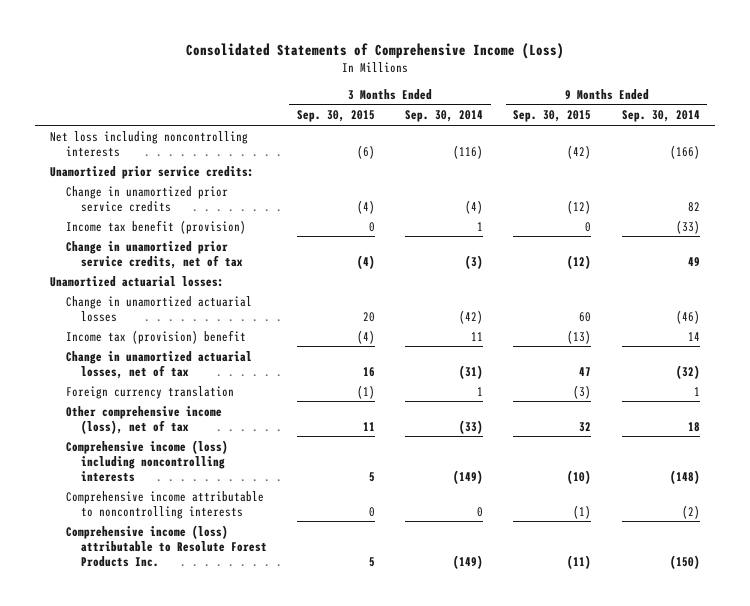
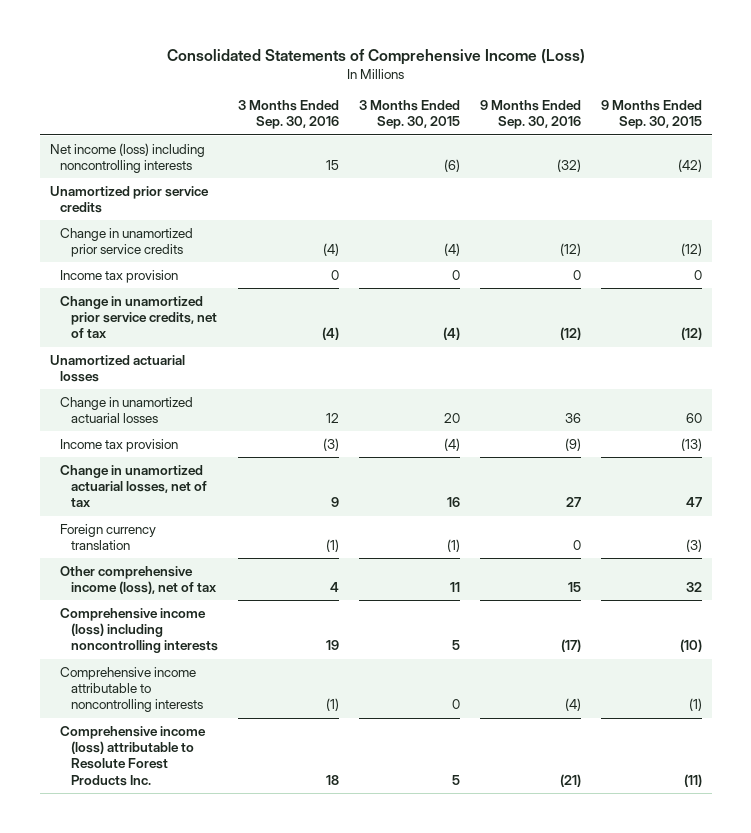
- | 3 Months Ended Sep. 30, 2015 | 3 Months Ended Sep. 30, 2014 | 9 Months Ended Sep. 30, 2015 | 9 Months Ended Sep. 30, 2014
+ | 3 Months Ended Sep. 30, 2016 | 3 Months Ended Sep. 30, 2015 | 9 Months Ended Sep. 30, 2016 | 9 Months Ended Sep. 30, 2015
- Net loss including noncontrolling interests | (6) | (116) | (42) | (166)
- Unamortized prior service credits:
+ Net income (loss) including noncontrolling interests | 15 | (6) | (32) | (42)
+ Unamortized prior service credits
- Income tax benefit (provision) | 0 | 1 | 0 | (33)
+ Income tax provision | 0 | 0 | 0 | 0
- Unamortized actuarial losses:
+ Unamortized actuarial losses
- Income tax (provision) benefit | (4) | 11 | (13) | 14
+ Income tax provision | (3) | (4) | (9) | (13)

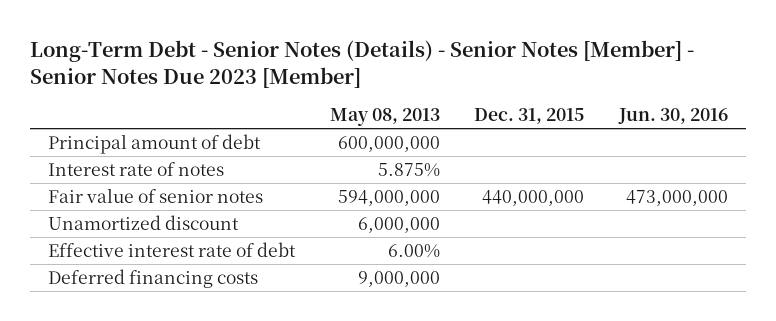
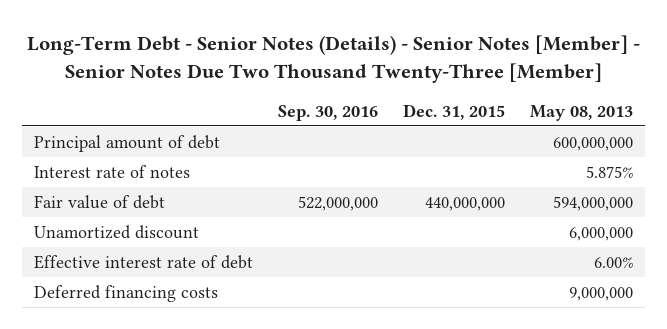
- Long-Term Debt - Senior Notes (Details) - Senior Notes [Member] - Senior Notes Due 2023 [Member]
+ Long-Term Debt - Senior Notes (Details) - Senior Notes [Member] - Senior Notes Due Two Thousand Twenty-Three [Member]
- | May 08, 2013 | Dec. 31, 2015 | Jun. 30, 2016
+ | Sep. 30, 2016 | Dec. 31, 2015 | May 08, 2013
- Fair value of senior notes | 594,000,000 | 440,000,000 | 473,000,000
+ Fair value of debt | 522,000,000 | 440,000,000 | 594,000,000

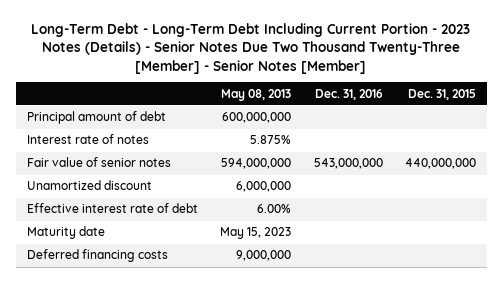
- Long-Term Debt - Senior Notes (Details) - Senior Notes [Member] - Senior Notes Due Two Thousand Twenty-Three [Member]
+ Long-Term Debt - Long-Term Debt Including Current Portion - 2023 Notes (Details) - Senior Notes Due Two Thousand Twenty-Three [Member] - Senior Notes [Member]
- | Sep. 30, 2016 | Dec. 31, 2015 | May 08, 2013
+ | May 08, 2013 | Dec. 31, 2016 | Dec. 31, 2015
- Fair value of debt | 522,000,000 | 440,000,000 | 594,000,000
+ Fair value of senior notes | 594,000,000 | 543,000,000 | 440,000,000
+ Maturity date | May 15, 2023 | |

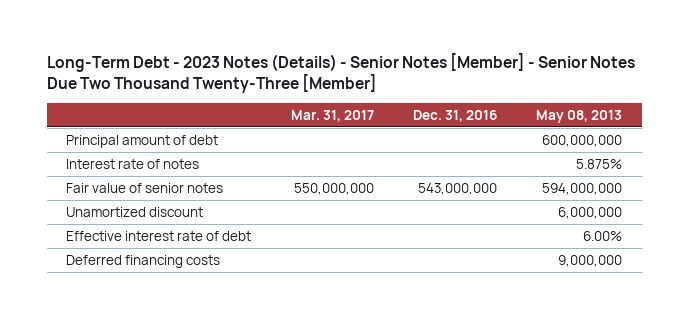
- Long-Term Debt - Long-Term Debt Including Current Portion - 2023 Notes (Details) - Senior Notes Due Two Thousand Twenty-Three [Member] - Senior Notes [Member]
+ Long-Term Debt - 2023 Notes (Details) - Senior Notes [Member] - Senior Notes Due Two Thousand Twenty-Three [Member]
- | May 08, 2013 | Dec. 31, 2016 | Dec. 31, 2015
+ | Mar. 31, 2017 | Dec. 31, 2016 | May 08, 2013
- Maturity date | May 15, 2023 | |

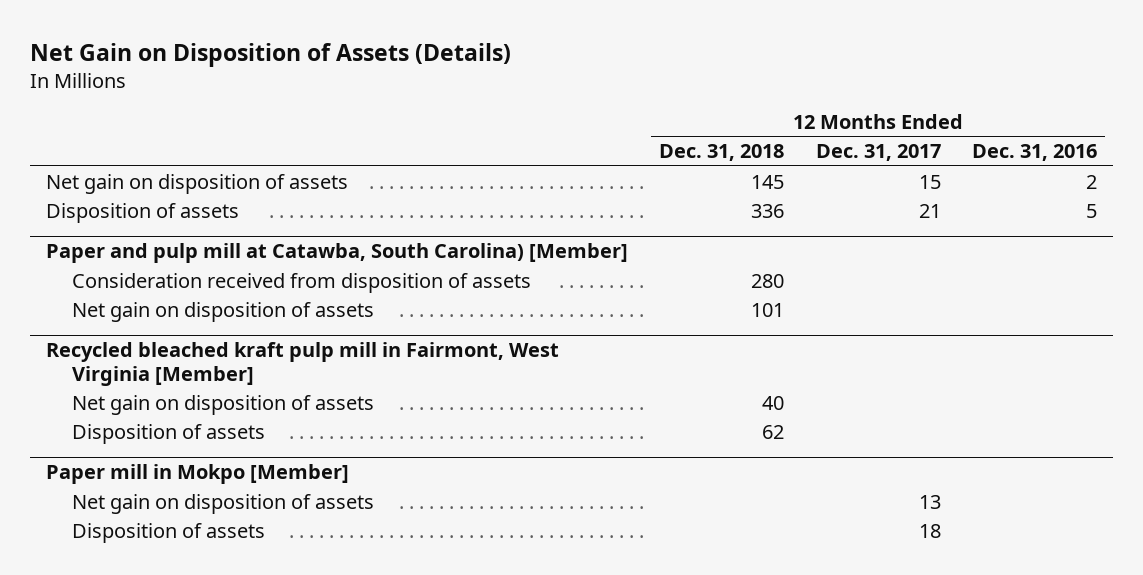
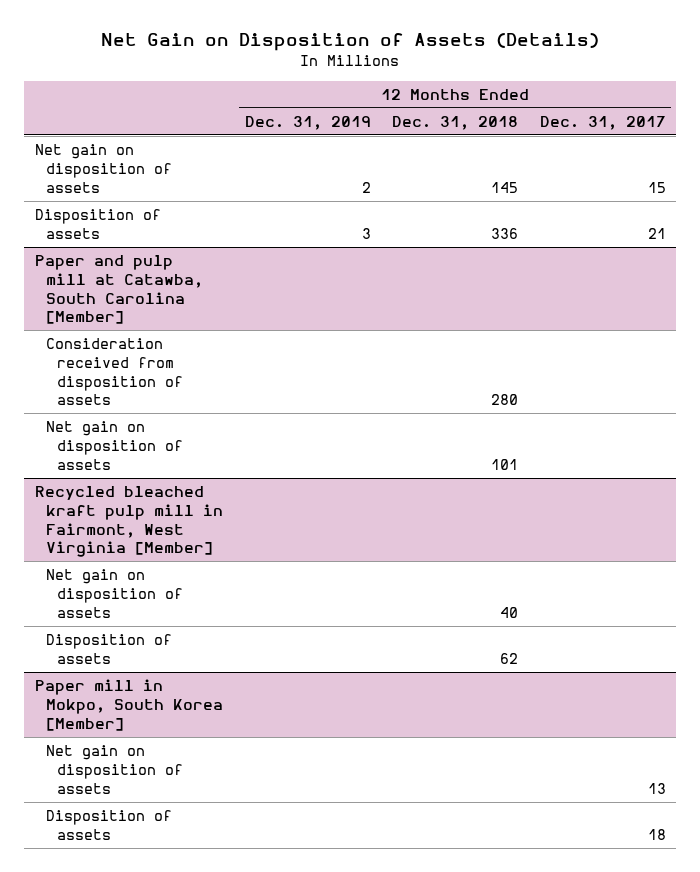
- | 12 Months Ended Dec. 31, 2018 | 12 Months Ended Dec. 31, 2017 | 12 Months Ended Dec. 31, 2016
+ | 12 Months Ended Dec. 31, 2019 | 12 Months Ended Dec. 31, 2018 | 12 Months Ended Dec. 31, 2017
- Paper and pulp mill at Catawba, South Carolina) [Member]
+ Paper and pulp mill at Catawba, South Carolina [Member]
- Paper mill in Mokpo [Member]
+ Paper mill in Mokpo, South Korea [Member]

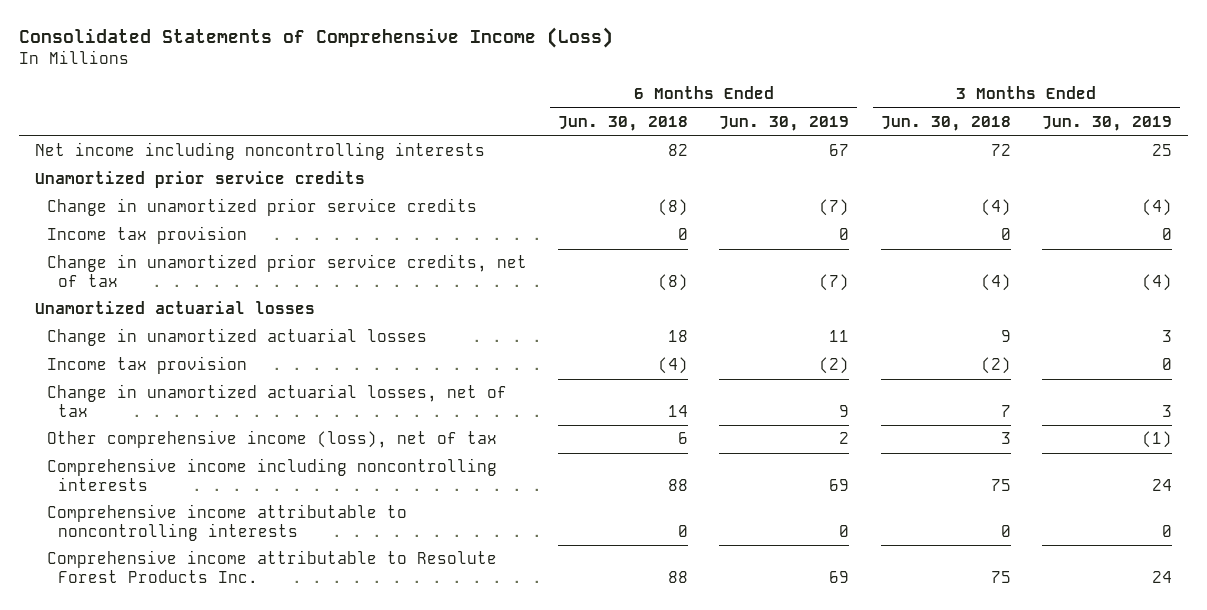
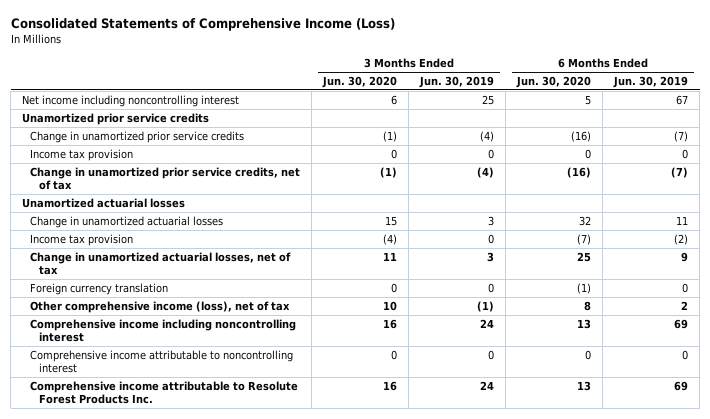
- | 6 Months Ended Jun. 30, 2018 | 6 Months Ended Jun. 30, 2019 | 3 Months Ended Jun. 30, 2018 | 3 Months Ended Jun. 30, 2019
+ | 3 Months Ended Jun. 30, 2020 | 3 Months Ended Jun. 30, 2019 | 6 Months Ended Jun. 30, 2020 | 6 Months Ended Jun. 30, 2019
- Net income including noncontrolling interests | 82 | 67 | 72 | 25
+ Net income including noncontrolling interest | 6 | 25 | 5 | 67
+ Foreign currency translation | 0 | 0 | (1) | 0
- Comprehensive income including noncontrolling interests | 88 | 69 | 75 | 24
- Comprehensive income attributable to noncontrolling interests | 0 | 0 | 0 | 0
+ Comprehensive income including noncontrolling interest | 16 | 24 | 13 | 69
+ Comprehensive income attributable to noncontrolling interest | 0 | 0 | 0 | 0

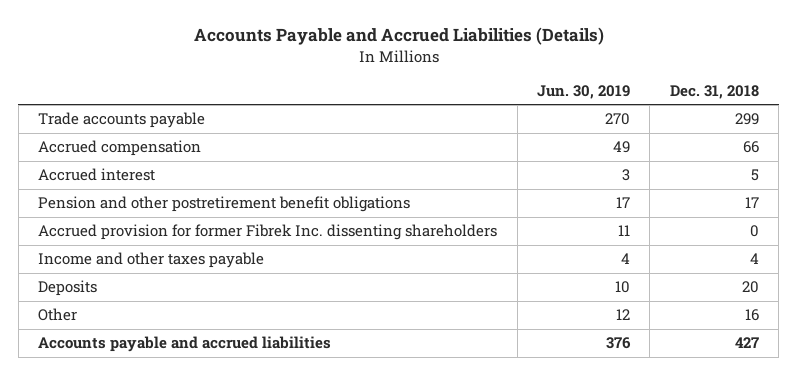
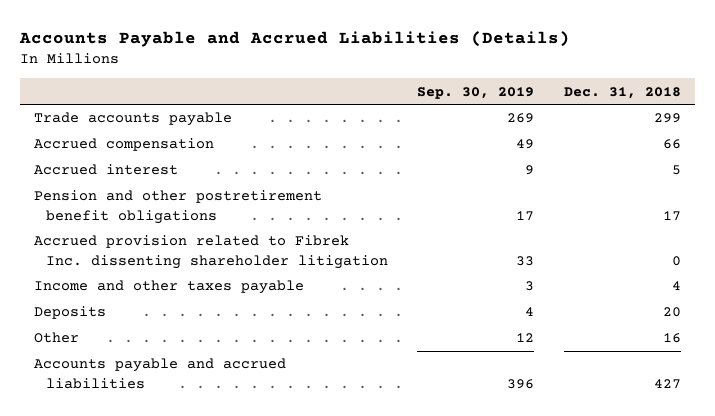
- | Jun. 30, 2019 | Dec. 31, 2018
+ | Sep. 30, 2019 | Dec. 31, 2018
- Accrued provision for former Fibrek Inc. dissenting shareholders | 11 | 0
+ Accrued provision related to Fibrek Inc. dissenting shareholder litigation | 33 | 0

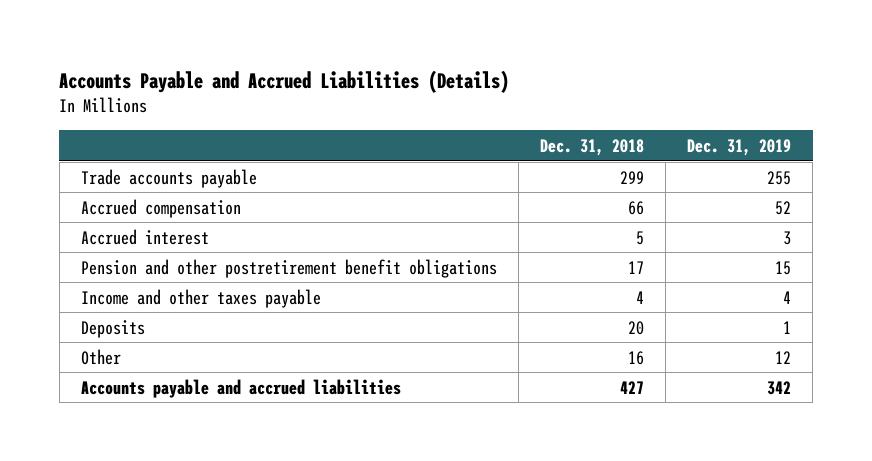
- | Sep. 30, 2019 | Dec. 31, 2018
+ | Dec. 31, 2018 | Dec. 31, 2019
- Accrued provision related to Fibrek Inc. dissenting shareholder litigation | 33 | 0

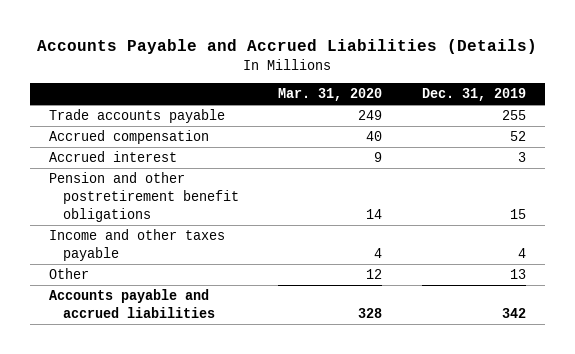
- | Dec. 31, 2018 | Dec. 31, 2019
+ | Mar. 31, 2020 | Dec. 31, 2019
- Deposits | 20 | 1
- Other | 16 | 12
+ Other | 12 | 13

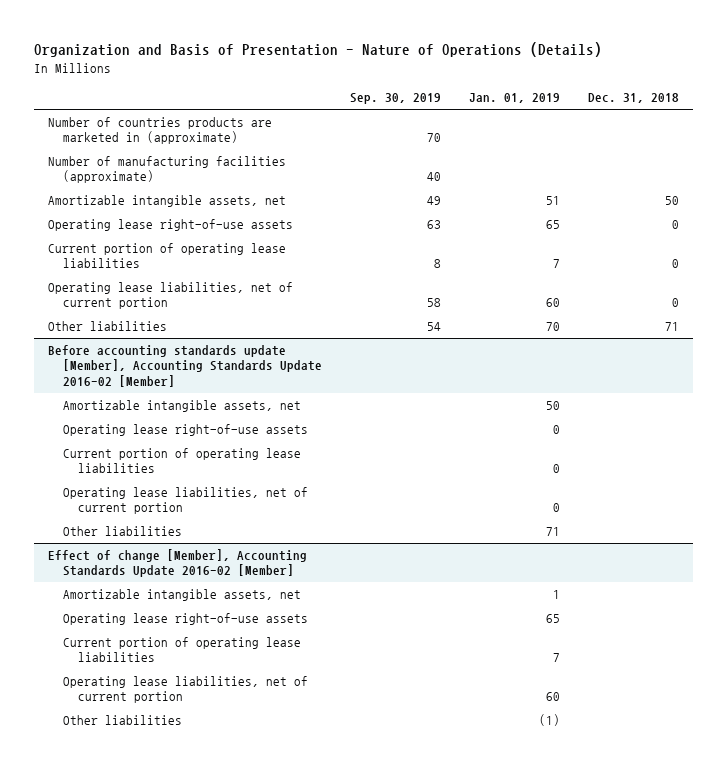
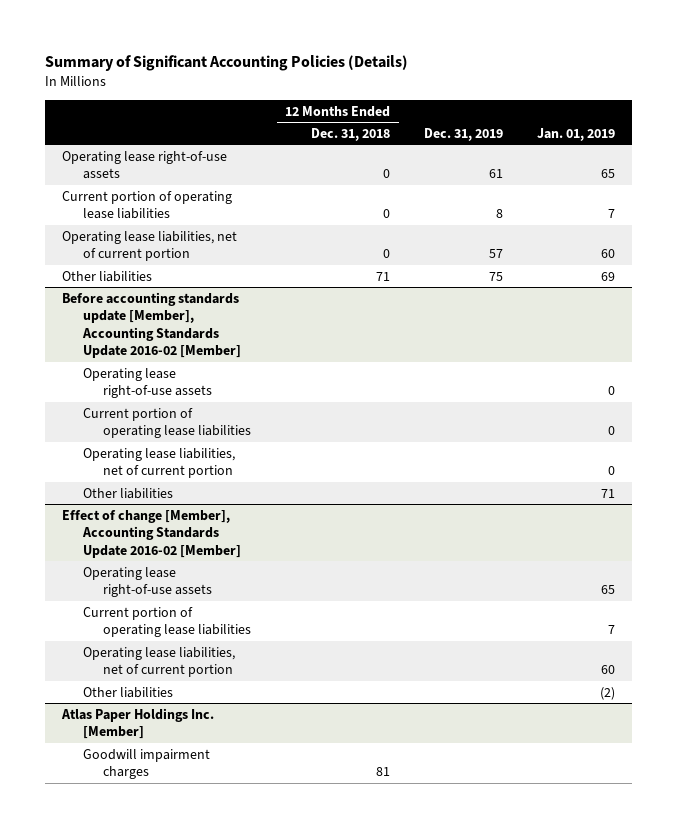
- Organization and Basis of Presentation - Nature of Operations (Details)
+ Summary of Significant Accounting Policies (Details)
- | Sep. 30, 2019 | Jan. 01, 2019 | Dec. 31, 2018
+ | 12 Months Ended Dec. 31, 2018 | Dec. 31, 2019 | Jan. 01, 2019
- Number of countries products are marketed in (approximate) | 70 | |
- Number of manufacturing facilities (approximate) | 40 | |
- Amortizable intangible assets, net | 49 | 51 | 50
- Other liabilities | 54 | 70 | 71
+ Other liabilities | 71 | 75 | 69
@ Before accounting standards update [Member], Accounting Standards Update 2016-02 [Member]
- Amortizable intangible assets, net | | 50 |
@ Effect of change [Member], Accounting Standards Update 2016-02 [Member]
- Amortizable intangible assets, net | | 1 |
- Other liabilities | | (1) |
+ Other liabilities | | | (2)
+ Atlas Paper Holdings Inc. [Member]
+ Goodwill impairment charges | 81 | |

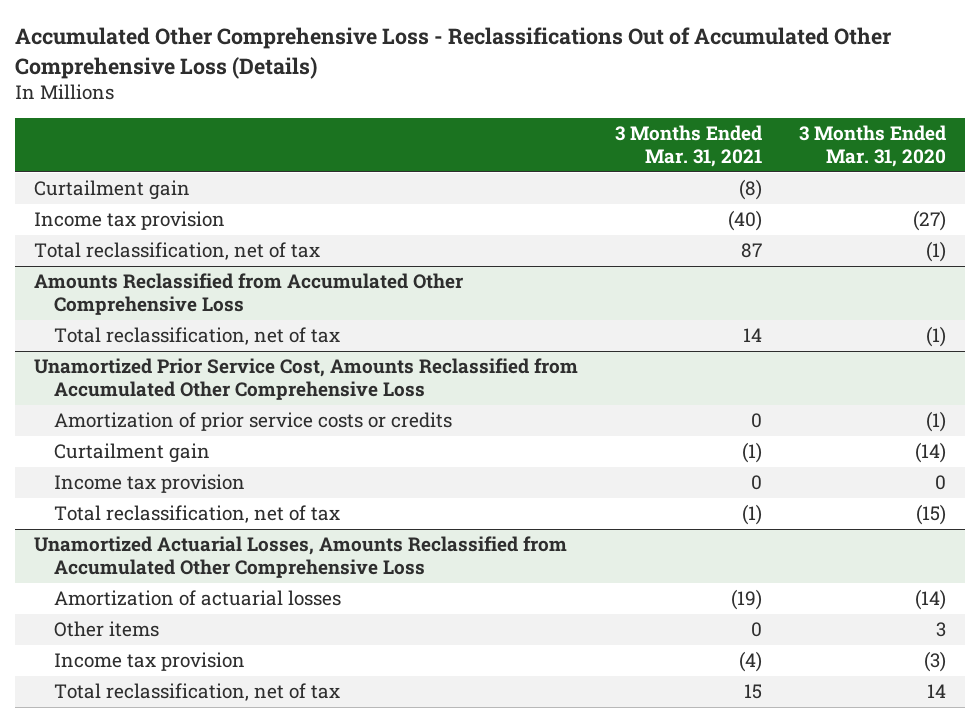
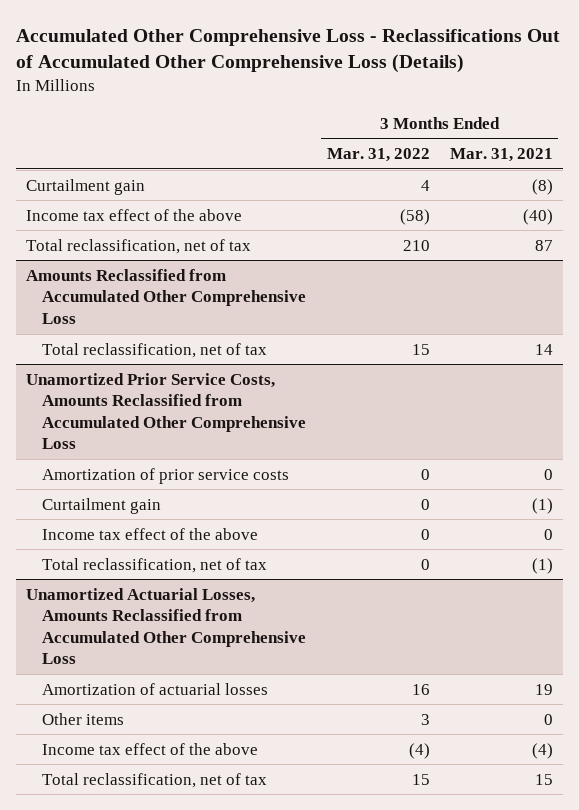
- | 3 Months Ended Mar. 31, 2021 | 3 Months Ended Mar. 31, 2020
+ | 3 Months Ended Mar. 31, 2022 | 3 Months Ended Mar. 31, 2021
- Income tax provision | (40) | (27)
+ Income tax effect of the above | (58) | (40)
- Unamortized Prior Service Cost, Amounts Reclassified from Accumulated Other Comprehensive Loss
- Amortization of prior service costs or credits | 0 | (1)
+ Unamortized Prior Service Costs, Amounts Reclassified from Accumulated Other Comprehensive Loss
+ Amortization of prior service costs | 0 | 0
- Income tax provision | 0 | 0
+ Income tax effect of the above | 0 | 0
@ Unamortized Actuarial Losses, Amounts Reclassified from Accumulated Other Comprehensive Loss
- Amortization of actuarial losses | (19) | (14)
+ Amortization of actuarial losses | 16 | 19
- Income tax provision | (4) | (3)
+ Income tax effect of the above | (4) | (4)

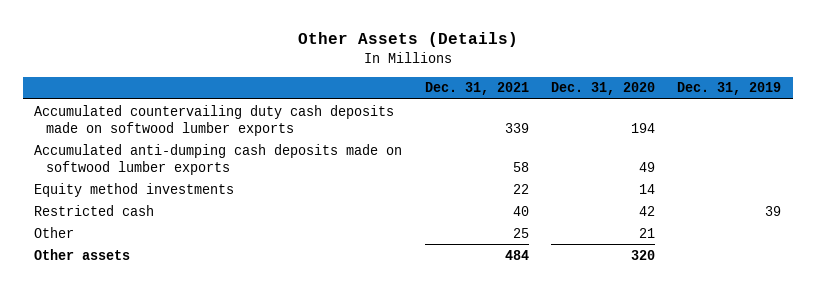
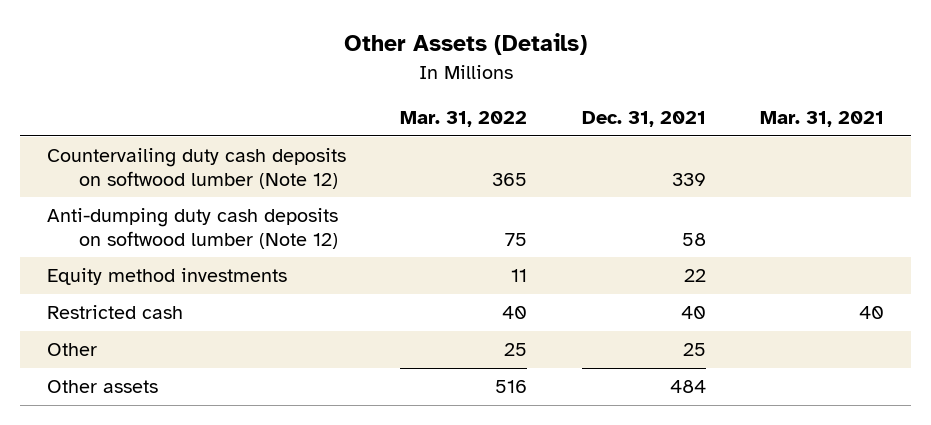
- | Dec. 31, 2021 | Dec. 31, 2020 | Dec. 31, 2019
+ | Mar. 31, 2022 | Dec. 31, 2021 | Mar. 31, 2021
- Accumulated countervailing duty cash deposits made on softwood lumber exports | 339 | 194 |
- Accumulated anti-dumping cash deposits made on softwood lumber exports | 58 | 49 |
+ Countervailing duty cash deposits on softwood lumber (Note 12) | 365 | 339 |
+ Anti-dumping duty cash deposits on softwood lumber (Note 12) | 75 | 58 |

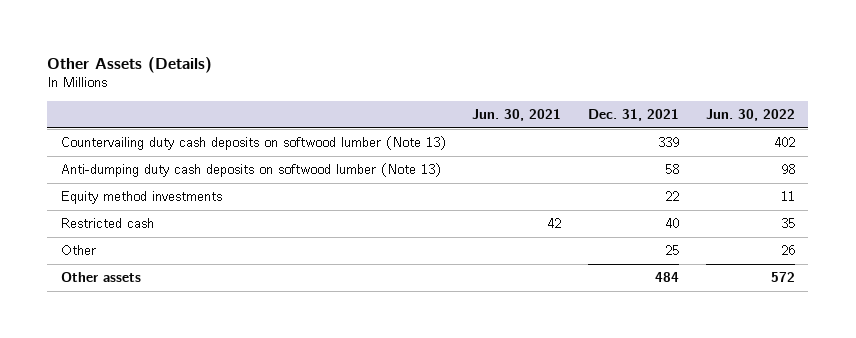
- | Mar. 31, 2022 | Dec. 31, 2021 | Mar. 31, 2021
+ | Jun. 30, 2021 | Dec. 31, 2021 | Jun. 30, 2022
- Countervailing duty cash deposits on softwood lumber (Note 12) | 365 | 339 |
- Anti-dumping duty cash deposits on softwood lumber (Note 12) | 75 | 58 |
+ Countervailing duty cash deposits on softwood lumber (Note 13) | | 339 | 402
+ Anti-dumping duty cash deposits on softwood lumber (Note 13) | | 58 | 98

